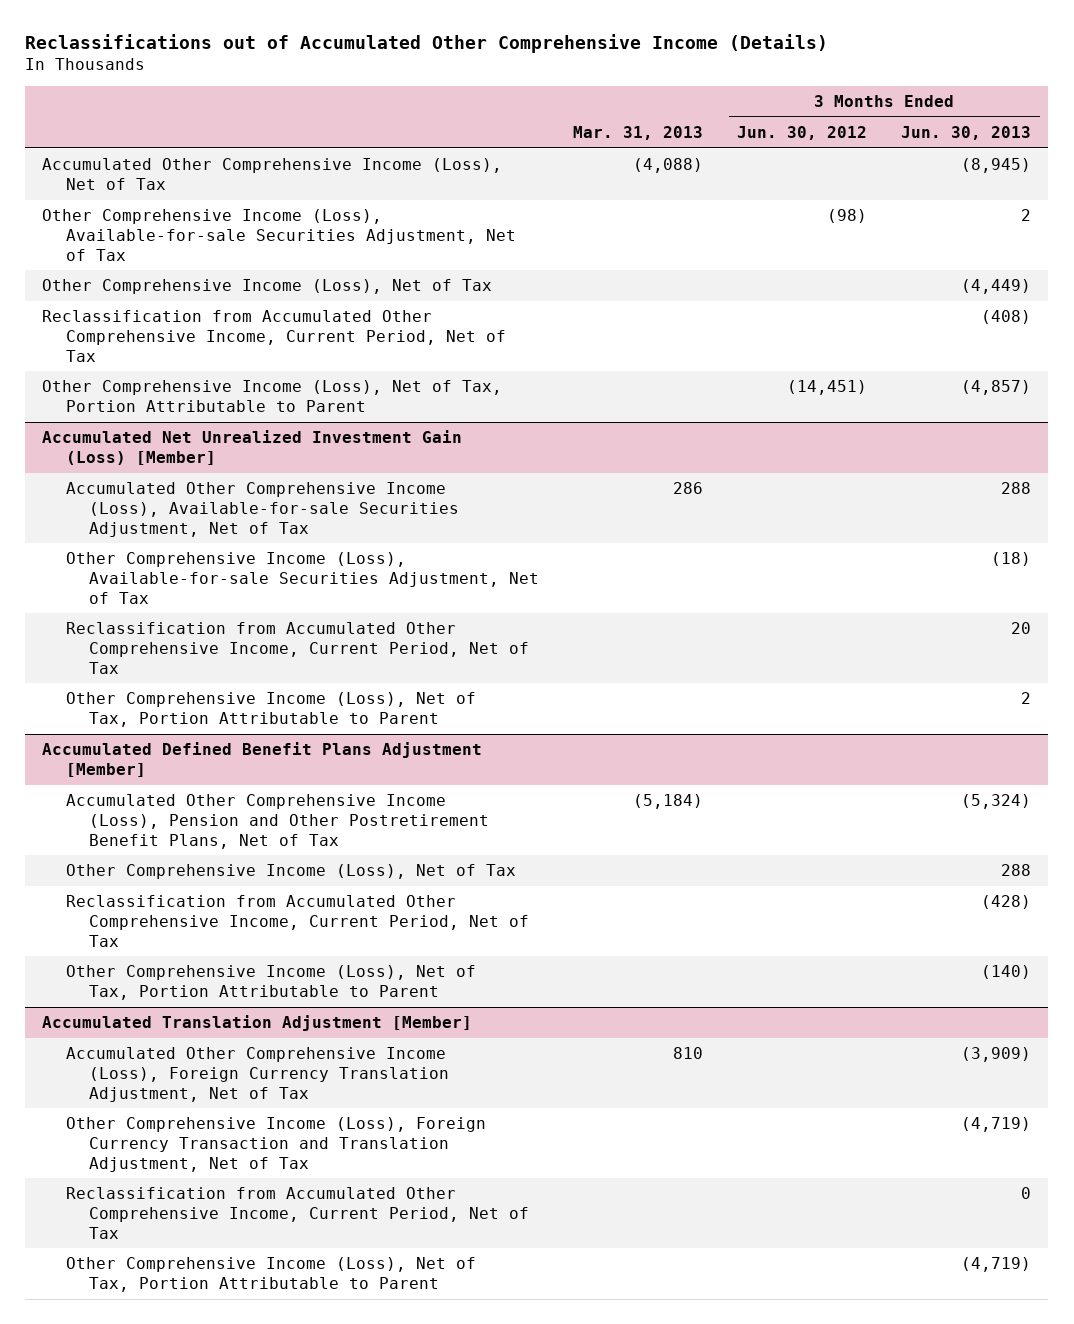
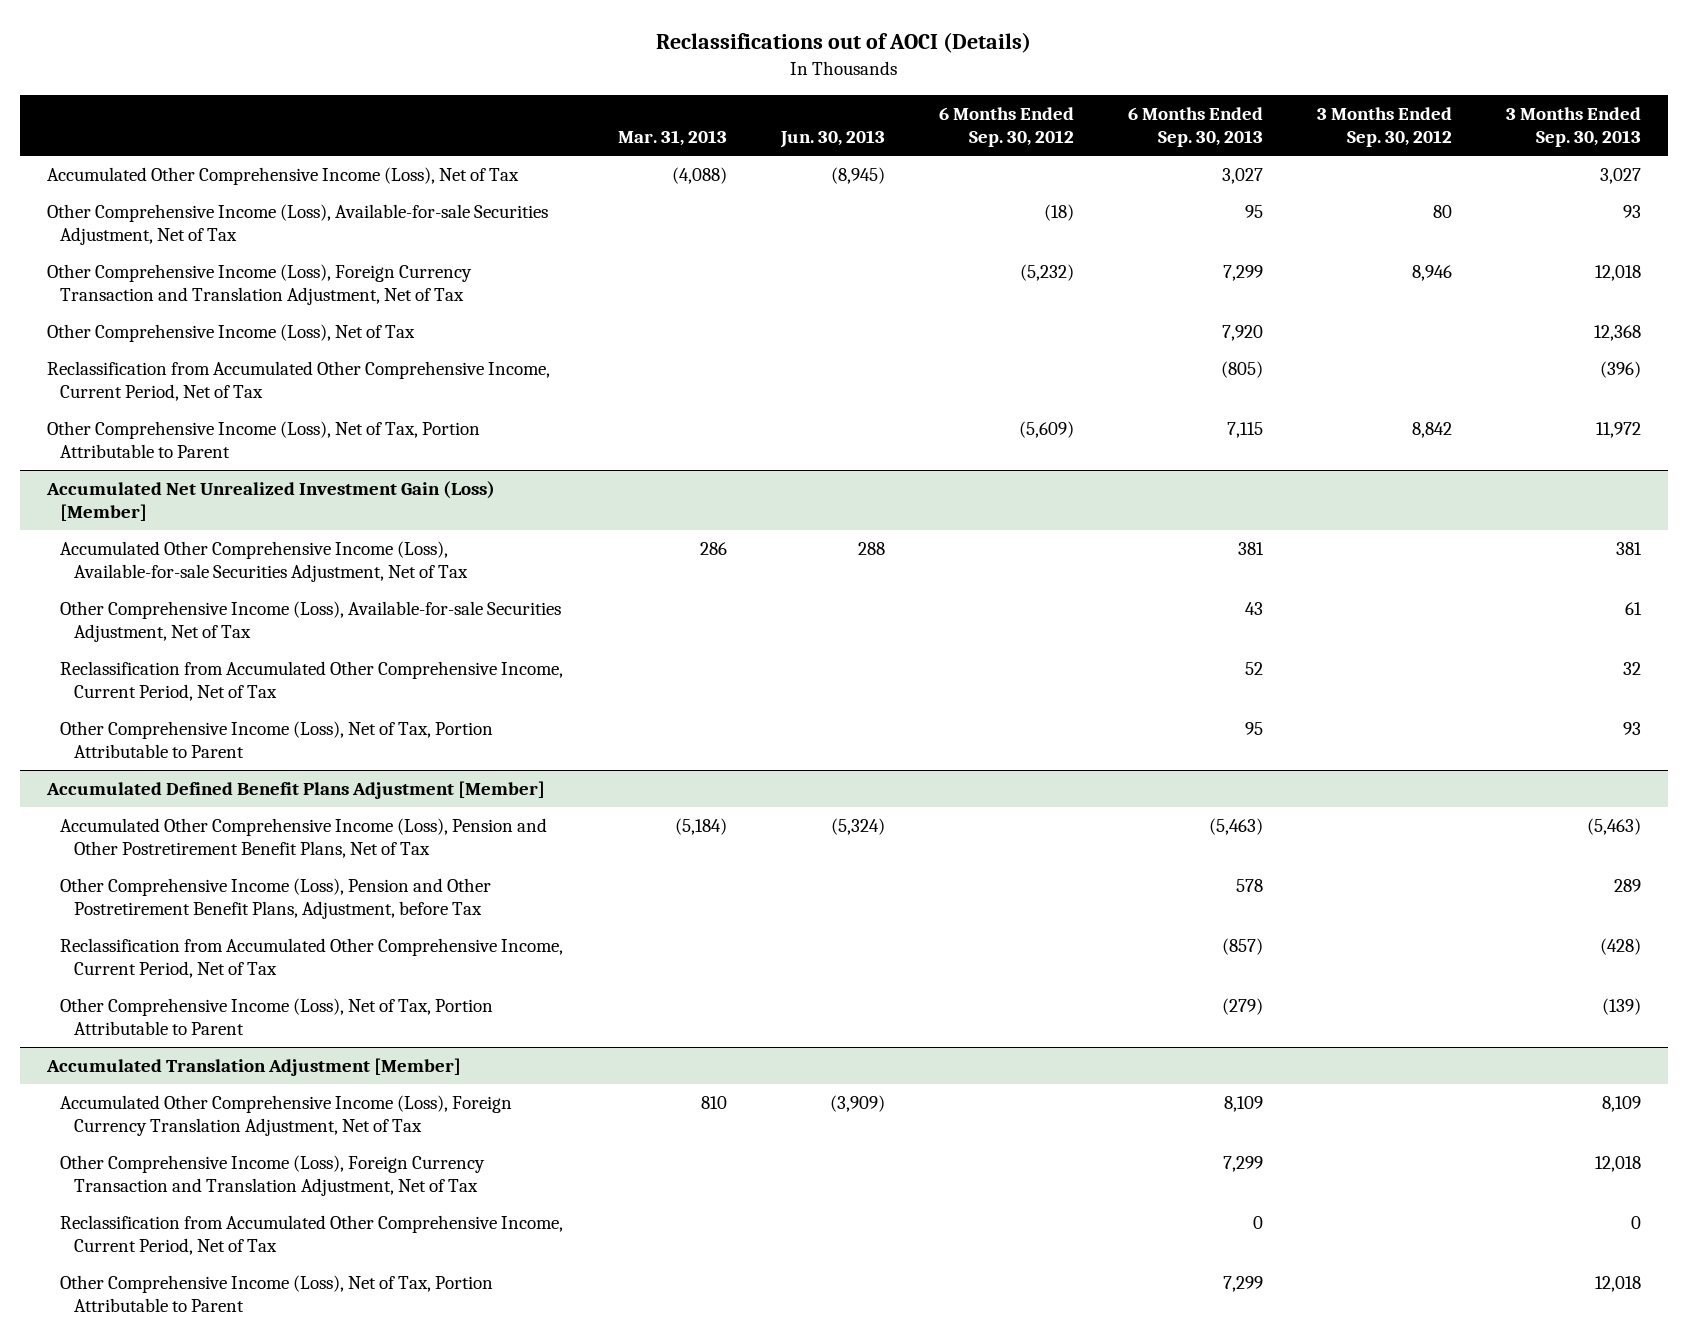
- Reclassifications out of Accumulated Other Comprehensive Income (Details)
+ Reclassifications out of AOCI (Details)
- | Mar. 31, 2013 | 3 Months Ended Jun. 30, 2012 | 3 Months Ended Jun. 30, 2013
+ | Mar. 31, 2013 | Jun. 30, 2013 | 6 Months Ended Sep. 30, 2012 | 6 Months Ended Sep. 30, 2013 | 3 Months Ended Sep. 30, 2012 | 3 Months Ended Sep. 30, 2013
+ Other Comprehensive Income (Loss), Foreign Currency Transaction and Translation Adjustment, Net of Tax | | | (5,232) | 7,299 | 8,946 | 12,018
@ Accumulated Defined Benefit Plans Adjustment [Member]
- Other Comprehensive Income (Loss), Net of Tax | | | 288
+ Other Comprehensive Income (Loss), Pension and Other Postretirement Benefit Plans, Adjustment, before Tax | | | | 578 | | 289

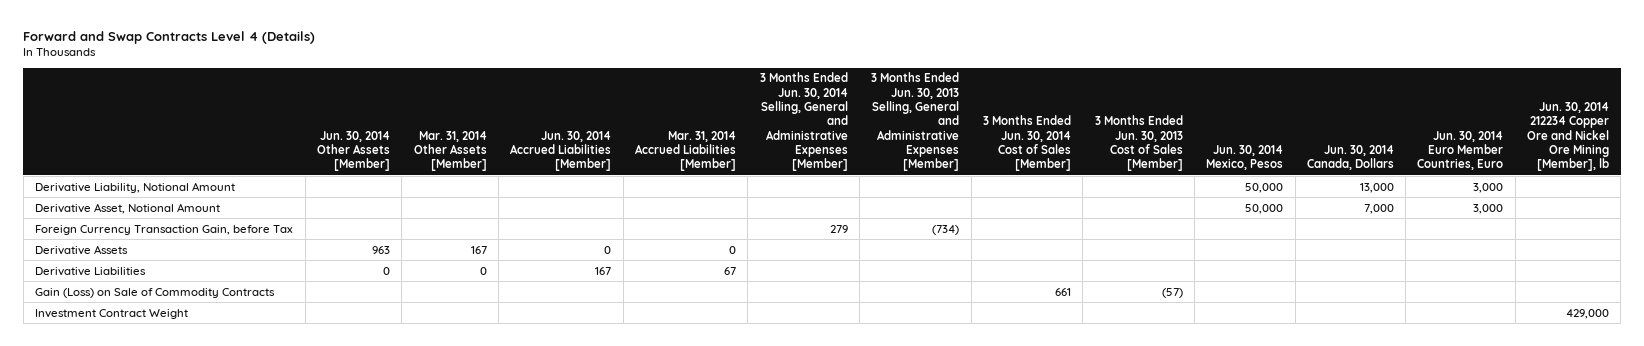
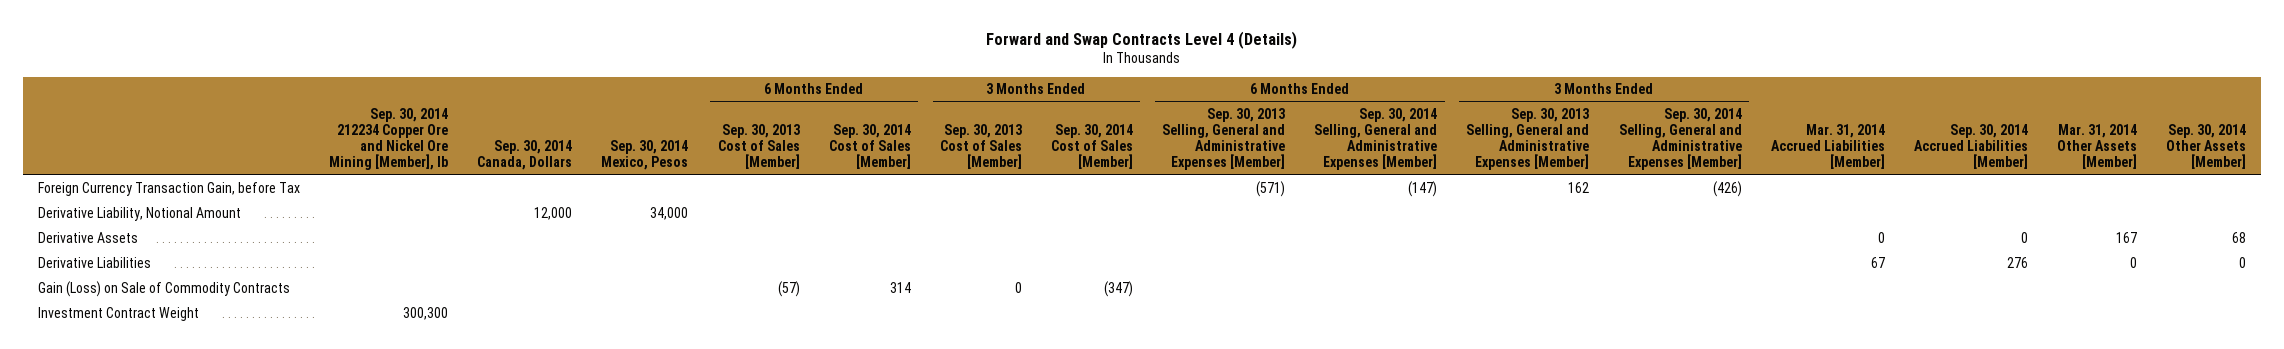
- | Jun. 30, 2014 Other Assets [Member] | Mar. 31, 2014 Other Assets [Member] | Jun. 30, 2014 Accrued Liabilities [Member] | Mar. 31, 2014 Accrued Liabilities [Member] | 3 Months Ended Jun. 30, 2014 Selling, General and Administrative Expenses [Member] | 3 Months Ended Jun. 30, 2013 Selling, General and Administrative Expenses [Member] | 3 Months Ended Jun. 30, 2014 Cost of Sales [Member] | 3 Months Ended Jun. 30, 2013 Cost of Sales [Member] | Jun. 30, 2014 Mexico, Pesos | Jun. 30, 2014 Canada, Dollars | Jun. 30, 2014 Euro Member Countries, Euro | Jun. 30, 2014 212234 Copper Ore and Nickel Ore Mining [Member], lb
+ | Sep. 30, 2014 212234 Copper Ore and Nickel Ore Mining [Member], lb | Sep. 30, 2014 Canada, Dollars | Sep. 30, 2014 Mexico, Pesos | 6 Months Ended Sep. 30, 2013 Cost of Sales [Member] | 6 Months Ended Sep. 30, 2014 Cost of Sales [Member] | 3 Months Ended Sep. 30, 2013 Cost of Sales [Member] | 3 Months Ended Sep. 30, 2014 Cost of Sales [Member] | 6 Months Ended Sep. 30, 2013 Selling, General and Administrative Expenses [Member] | 6 Months Ended Sep. 30, 2014 Selling, General and Administrative Expenses [Member] | 3 Months Ended Sep. 30, 2013 Selling, General and Administrative Expenses [Member] | 3 Months Ended Sep. 30, 2014 Selling, General and Administrative Expenses [Member] | Mar. 31, 2014 Accrued Liabilities [Member] | Sep. 30, 2014 Accrued Liabilities [Member] | Mar. 31, 2014 Other Assets [Member] | Sep. 30, 2014 Other Assets [Member]
- Derivative Asset, Notional Amount | | | | | | | | | 50,000 | 7,000 | 3,000 |
moved down: Derivative Liability, Notional Amount | | 12,000 | 34,000 | | | | | | | | | | | |

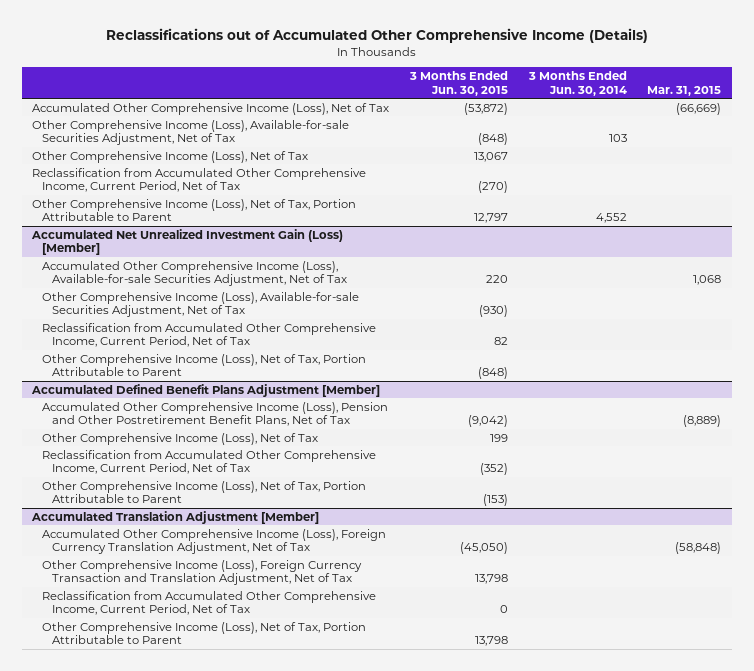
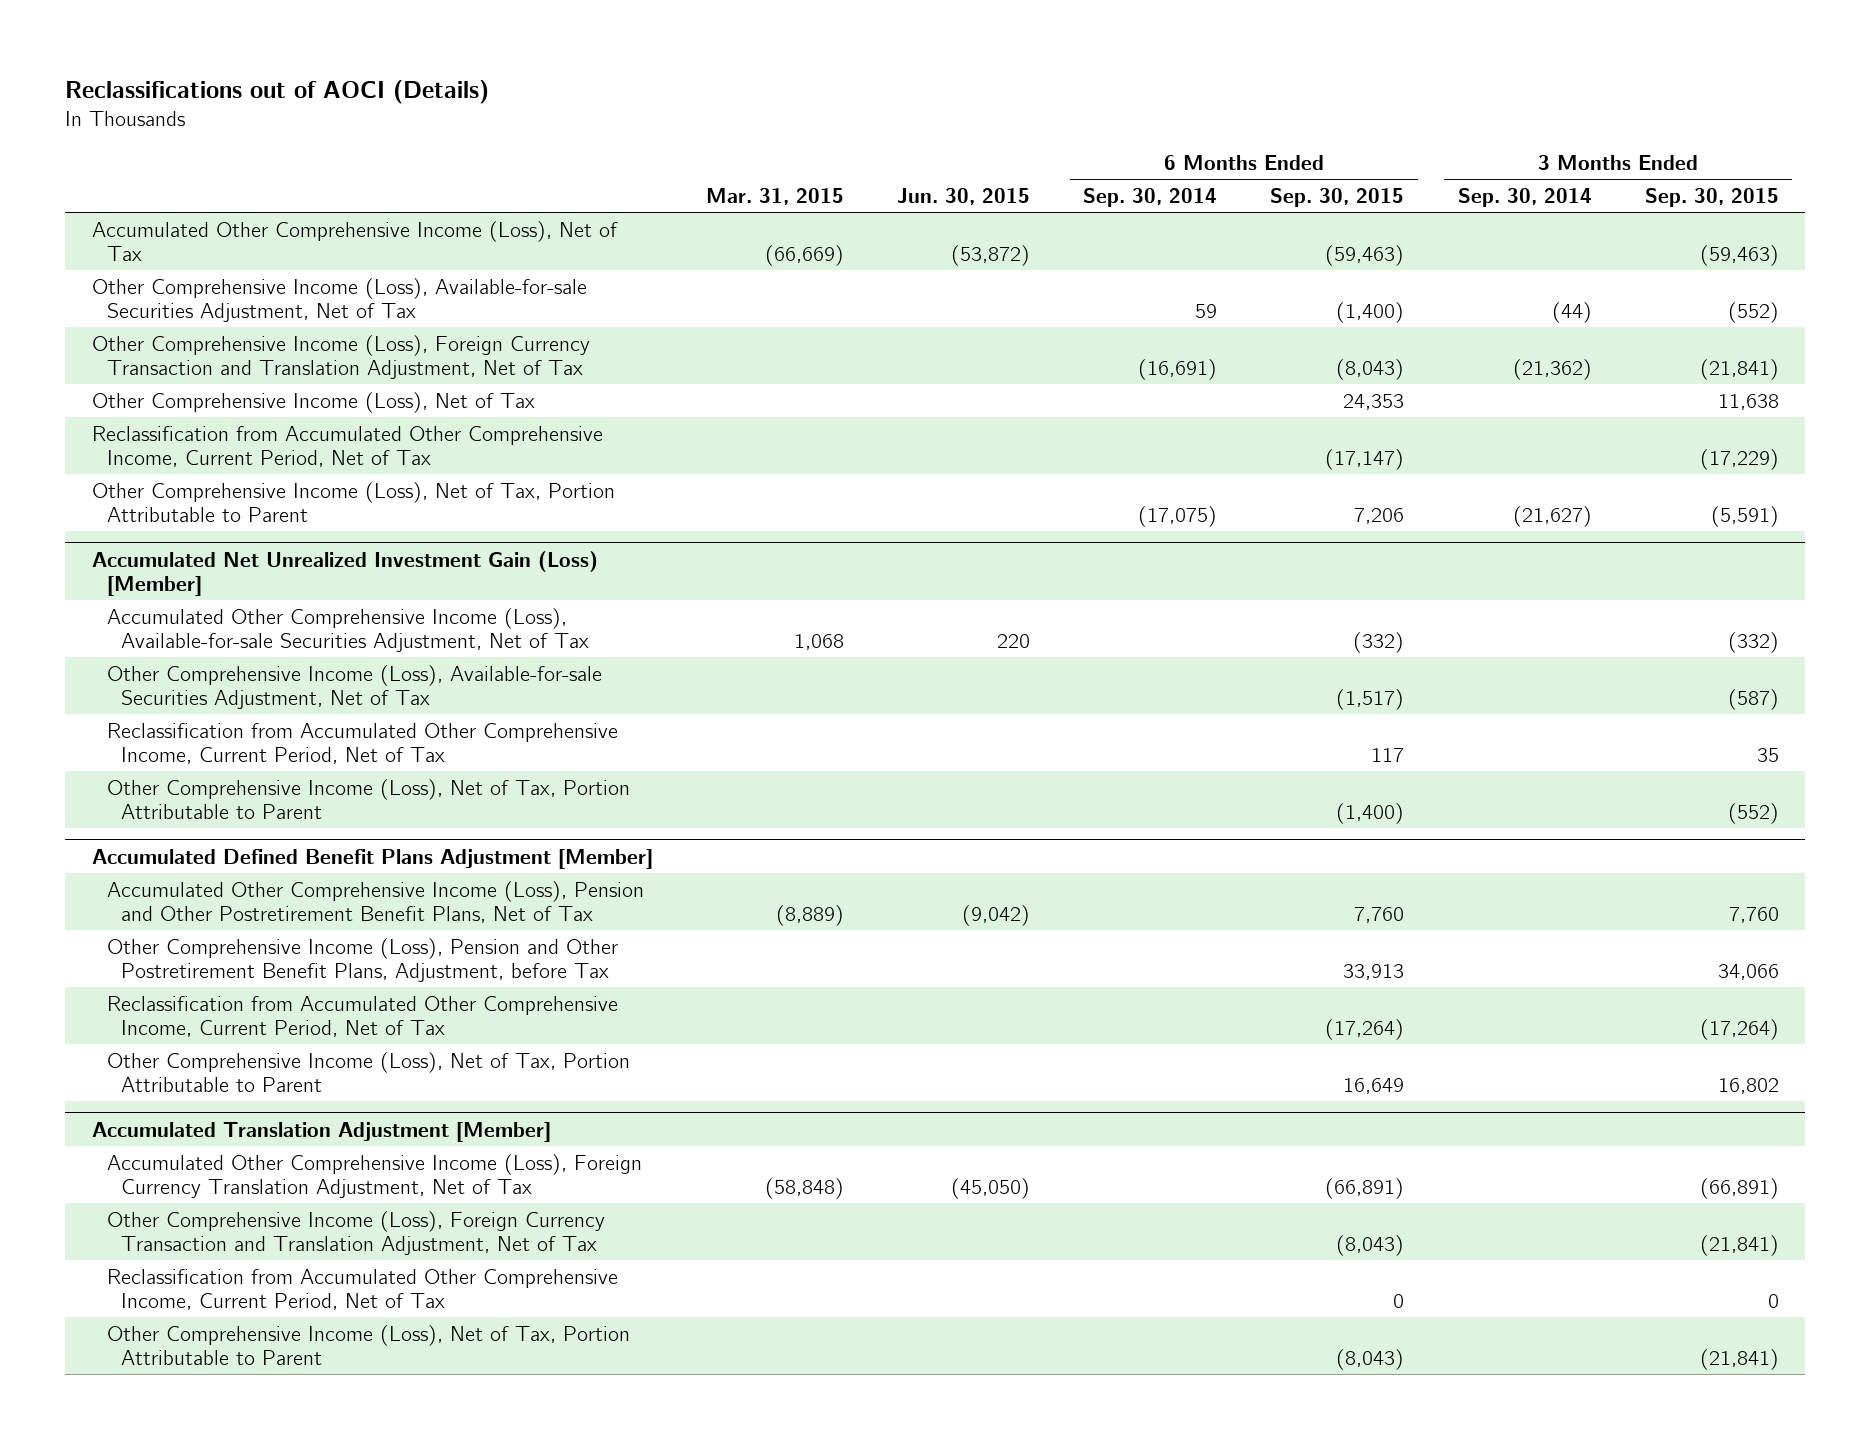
- Reclassifications out of Accumulated Other Comprehensive Income (Details)
+ Reclassifications out of AOCI (Details)
- | 3 Months Ended Jun. 30, 2015 | 3 Months Ended Jun. 30, 2014 | Mar. 31, 2015
+ | Mar. 31, 2015 | Jun. 30, 2015 | 6 Months Ended Sep. 30, 2014 | 6 Months Ended Sep. 30, 2015 | 3 Months Ended Sep. 30, 2014 | 3 Months Ended Sep. 30, 2015
+ Other Comprehensive Income (Loss), Foreign Currency Transaction and Translation Adjustment, Net of Tax | | | (16,691) | (8,043) | (21,362) | (21,841)
@ Accumulated Defined Benefit Plans Adjustment [Member]
- Other Comprehensive Income (Loss), Net of Tax | 199 | |
+ Other Comprehensive Income (Loss), Pension and Other Postretirement Benefit Plans, Adjustment, before Tax | | | | 33,913 | | 34,066

